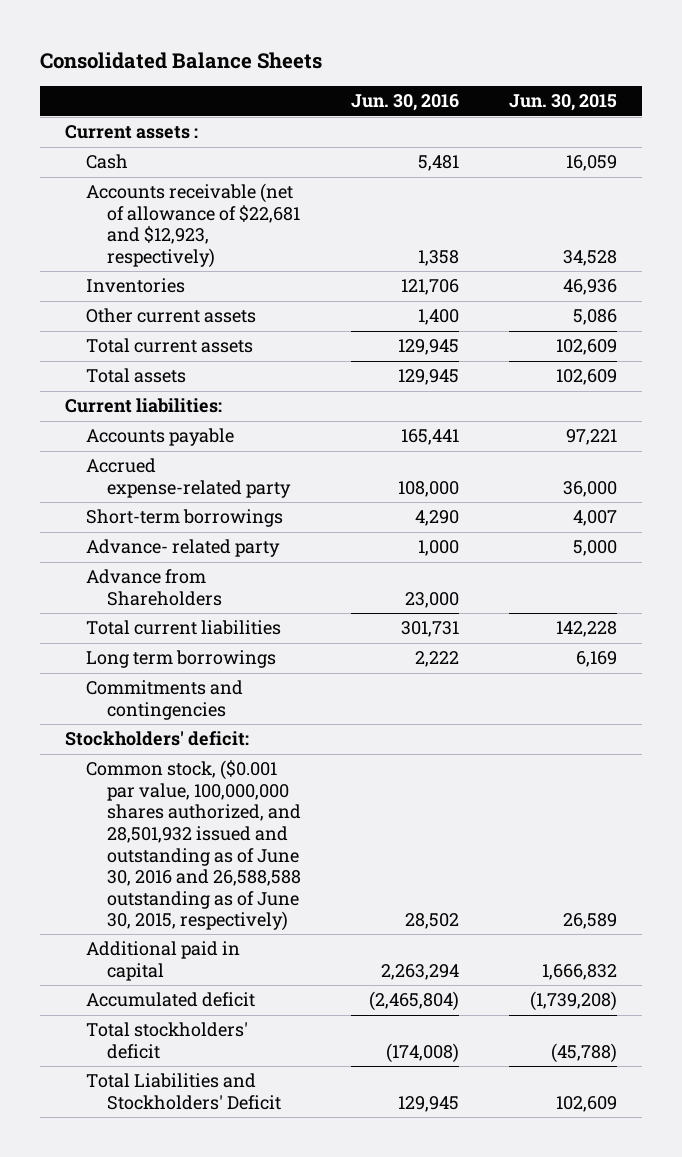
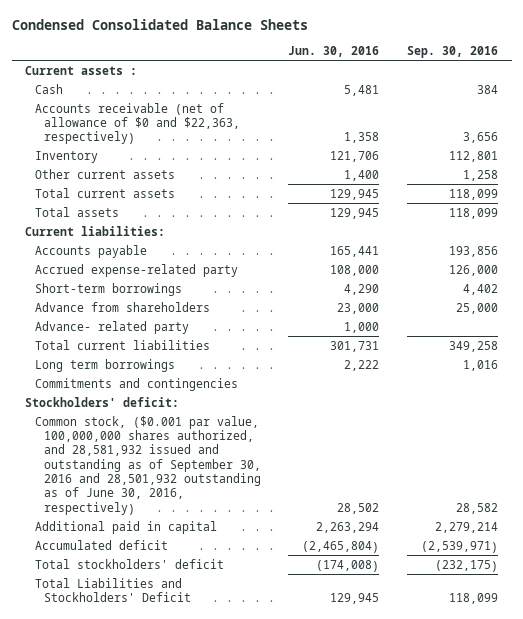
- Consolidated Balance Sheets
+ Condensed Consolidated Balance Sheets
- | Jun. 30, 2016 | Jun. 30, 2015
+ | Jun. 30, 2016 | Sep. 30, 2016
- Accounts receivable (net of allowance of $22,681 and $12,923, respectively) | 1,358 | 34,528
- Inventories | 121,706 | 46,936
+ Accounts receivable (net of allowance of $0 and $22,363, respectively) | 1,358 | 3,656
+ Inventory | 121,706 | 112,801
+ Advance from shareholders | 23,000 | 25,000
- Advance from Shareholders | 23,000 |
- Common stock, ($0.001 par value, 100,000,000 shares authorized, and 28,501,932 issued and outstanding as of June 30, 2016 and 26,588,588 outstanding as of June 30, 2015, respectively) | 28,502 | 26,589
+ Common stock, ($0.001 par value, 100,000,000 shares authorized, and 28,581,932 issued and outstanding as of September 30, 2016 and 28,501,932 outstanding as of June 30, 2016, respectively) | 28,502 | 28,582

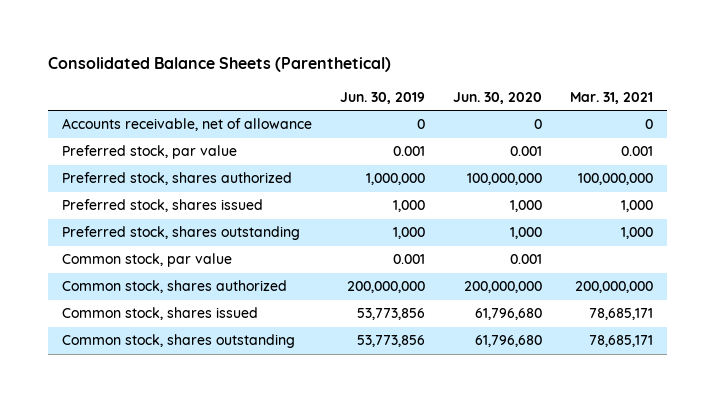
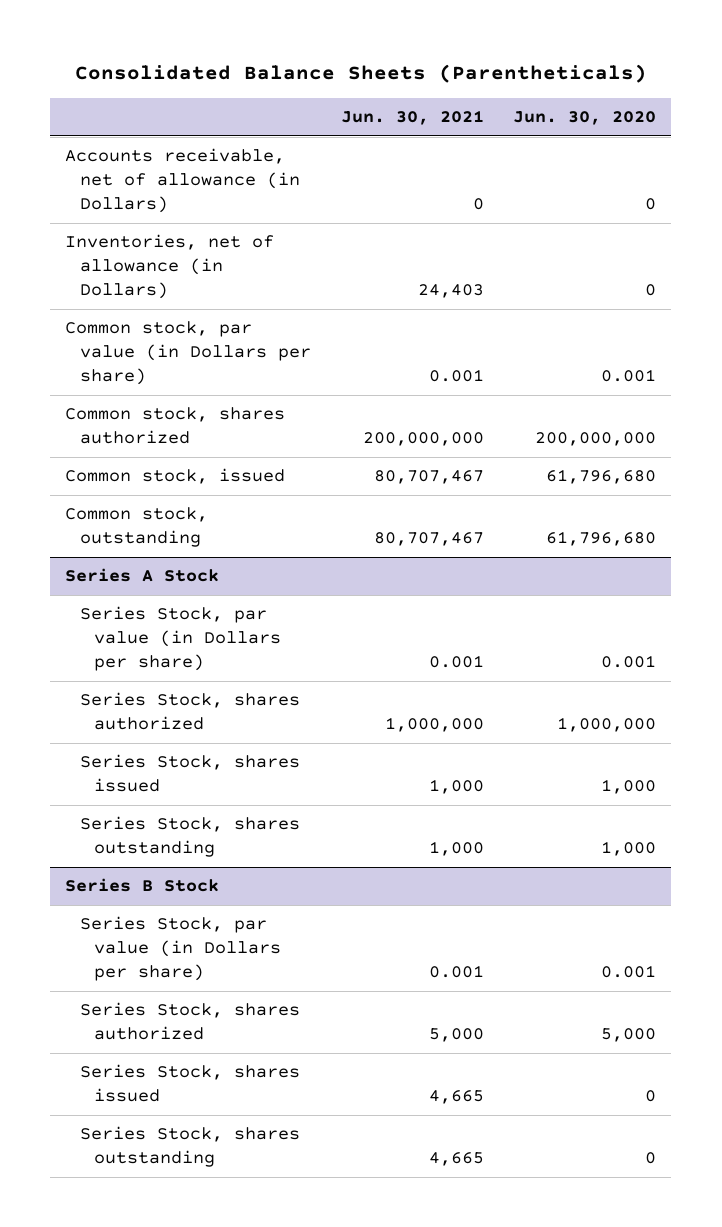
- Consolidated Balance Sheets (Parenthetical)
+ Consolidated Balance Sheets (Parentheticals)
- | Jun. 30, 2019 | Jun. 30, 2020 | Mar. 31, 2021
+ | Jun. 30, 2021 | Jun. 30, 2020
- Accounts receivable, net of allowance | 0 | 0 | 0
- Preferred stock, par value | 0.001 | 0.001 | 0.001
- Preferred stock, shares authorized | 1,000,000 | 100,000,000 | 100,000,000
- Preferred stock, shares issued | 1,000 | 1,000 | 1,000
- Preferred stock, shares outstanding | 1,000 | 1,000 | 1,000
- Common stock, par value | 0.001 | 0.001 |
+ Accounts receivable, net of allowance (in Dollars) | 0 | 0
+ Inventories, net of allowance (in Dollars) | 24,403 | 0
+ Common stock, par value (in Dollars per share) | 0.001 | 0.001
- Common stock, shares issued | 53,773,856 | 61,796,680 | 78,685,171
- Common stock, shares outstanding | 53,773,856 | 61,796,680 | 78,685,171
+ Common stock, issued | 80,707,467 | 61,796,680
+ Common stock, outstanding | 80,707,467 | 61,796,680
+ Series A Stock
+ Series Stock, par value (in Dollars per share) | 0.001 | 0.001
+ Series Stock, shares authorized | 1,000,000 | 1,000,000
+ Series Stock, shares issued | 1,000 | 1,000
+ Series Stock, shares outstanding | 1,000 | 1,000
+ Series B Stock
+ Series Stock, par value (in Dollars per share) | 0.001 | 0.001
+ Series Stock, shares authorized | 5,000 | 5,000
+ Series Stock, shares issued | 4,665 | 0
+ Series Stock, shares outstanding | 4,665 | 0

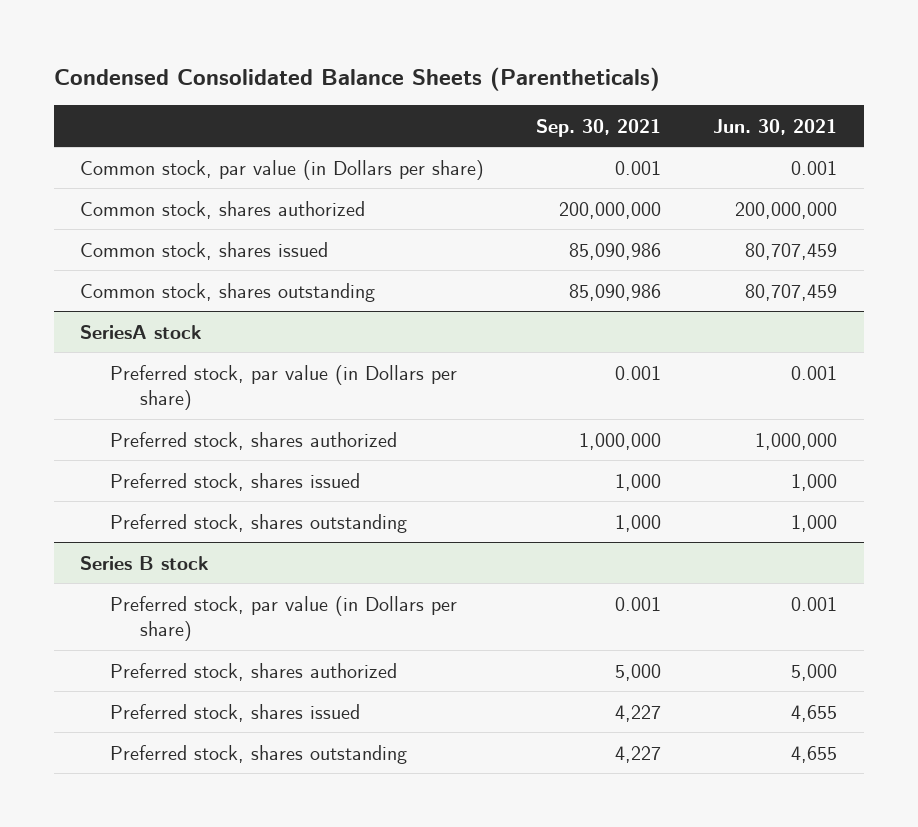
- Consolidated Balance Sheets (Parentheticals)
+ Condensed Consolidated Balance Sheets (Parentheticals)
- | Jun. 30, 2021 | Jun. 30, 2020
+ | Sep. 30, 2021 | Jun. 30, 2021
- Accounts receivable, net of allowance (in Dollars) | 0 | 0
- Inventories, net of allowance (in Dollars) | 24,403 | 0
- Common stock, issued | 80,707,467 | 61,796,680
- Common stock, outstanding | 80,707,467 | 61,796,680
- Series A Stock
- Series Stock, par value (in Dollars per share) | 0.001 | 0.001
- Series Stock, shares authorized | 1,000,000 | 1,000,000
- Series Stock, shares issued | 1,000 | 1,000
- Series Stock, shares outstanding | 1,000 | 1,000
- Series B Stock
- Series Stock, par value (in Dollars per share) | 0.001 | 0.001
- Series Stock, shares authorized | 5,000 | 5,000
- Series Stock, shares issued | 4,665 | 0
- Series Stock, shares outstanding | 4,665 | 0
+ Common stock, shares issued | 85,090,986 | 80,707,459
+ Common stock, shares outstanding | 85,090,986 | 80,707,459
+ SeriesA stock
+ Preferred stock, par value (in Dollars per share) | 0.001 | 0.001
+ Preferred stock, shares authorized | 1,000,000 | 1,000,000
+ Preferred stock, shares issued | 1,000 | 1,000
+ Preferred stock, shares outstanding | 1,000 | 1,000
+ Series B stock
+ Preferred stock, par value (in Dollars per share) | 0.001 | 0.001
+ Preferred stock, shares authorized | 5,000 | 5,000
+ Preferred stock, shares issued | 4,227 | 4,655
+ Preferred stock, shares outstanding | 4,227 | 4,655

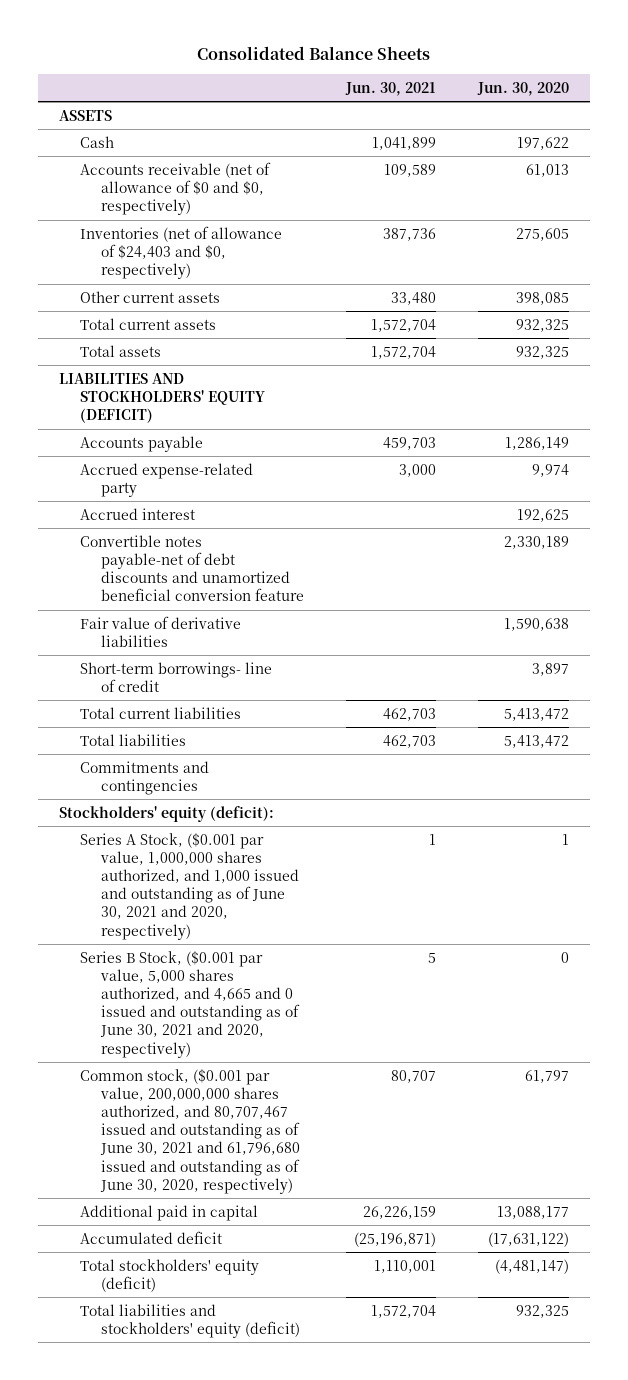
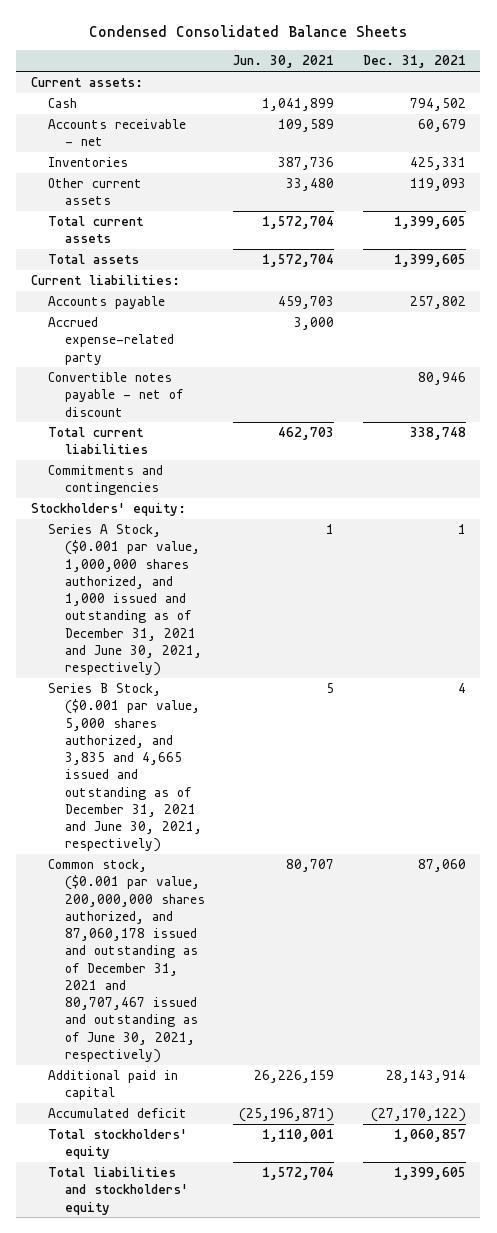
- Consolidated Balance Sheets
+ Condensed Consolidated Balance Sheets
- | Jun. 30, 2021 | Jun. 30, 2020
+ | Jun. 30, 2021 | Dec. 31, 2021
- ASSETS
+ Current assets:
- Accounts receivable (net of allowance of $0 and $0, respectively) | 109,589 | 61,013
- Inventories (net of allowance of $24,403 and $0, respectively) | 387,736 | 275,605
+ Accounts receivable - net | 109,589 | 60,679
+ Inventories | 387,736 | 425,331
- LIABILITIES AND STOCKHOLDERS' EQUITY (DEFICIT)
+ Current liabilities:
- Accrued interest | | 192,625
- Convertible notes payable-net of debt discounts and unamortized beneficial conversion feature | | 2,330,189
- Fair value of derivative liabilities | | 1,590,638
- Short-term borrowings- line of credit | | 3,897
+ Convertible notes payable - net of discount | | 80,946
- Total liabilities | 462,703 | 5,413,472
- Stockholders' equity (deficit):
- Series A Stock, ($0.001 par value, 1,000,000 shares authorized, and 1,000 issued and outstanding as of June 30, 2021 and 2020, respectively) | 1 | 1
- Series B Stock, ($0.001 par value, 5,000 shares authorized, and 4,665 and 0 issued and outstanding as of June 30, 2021 and 2020, respectively) | 5 | 0
- Common stock, ($0.001 par value, 200,000,000 shares authorized, and 80,707,467 issued and outstanding as of June 30, 2021 and 61,796,680 issued and outstanding as of June 30, 2020, respectively) | 80,707 | 61,797
+ Stockholders' equity:
+ Series A Stock, ($0.001 par value, 1,000,000 shares authorized, and 1,000 issued and outstanding as of December 31, 2021 and June 30, 2021, respectively) | 1 | 1
+ Series B Stock, ($0.001 par value, 5,000 shares authorized, and 3,835 and 4,665 issued and outstanding as of December 31, 2021 and June 30, 2021, respectively) | 5 | 4
+ Common stock, ($0.001 par value, 200,000,000 shares authorized, and 87,060,178 issued and outstanding as of December 31, 2021 and 80,707,467 issued and outstanding as of June 30, 2021, respectively) | 80,707 | 87,060
- Total stockholders' equity (deficit) | 1,110,001 | (4,481,147)
- Total liabilities and stockholders' equity (deficit) | 1,572,704 | 932,325
+ Total stockholders' equity | 1,110,001 | 1,060,857
+ Total liabilities and stockholders' equity | 1,572,704 | 1,399,605

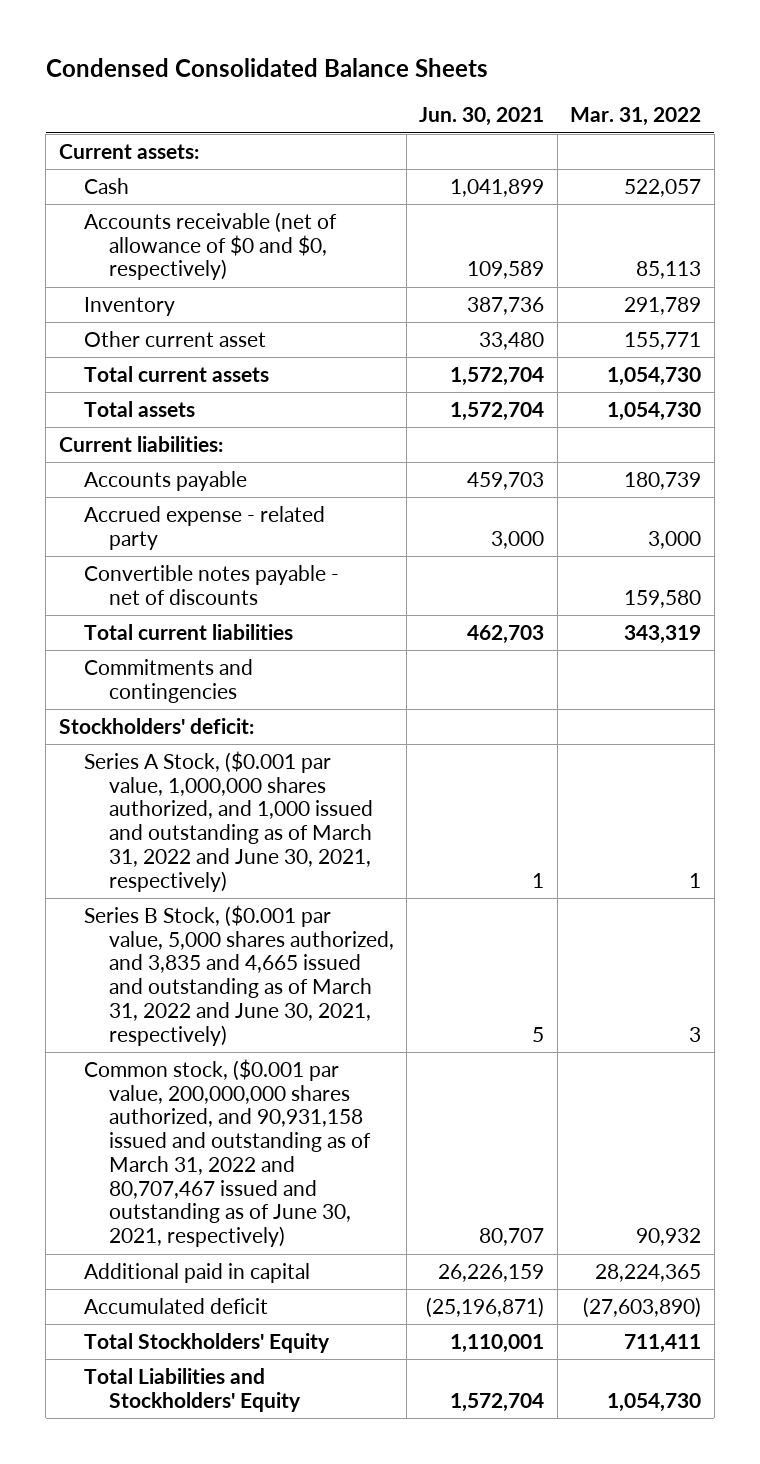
- | Jun. 30, 2021 | Dec. 31, 2021
+ | Jun. 30, 2021 | Mar. 31, 2022
- Accounts receivable - net | 109,589 | 60,679
- Inventories | 387,736 | 425,331
- Other current assets | 33,480 | 119,093
+ Accounts receivable (net of allowance of $0 and $0, respectively) | 109,589 | 85,113
+ Inventory | 387,736 | 291,789
+ Other current asset | 33,480 | 155,771
- Accrued expense-related party | 3,000 |
- Convertible notes payable - net of discount | | 80,946
+ Accrued expense - related party | 3,000 | 3,000
+ Convertible notes payable - net of discounts | | 159,580
- Stockholders' equity:
- Series A Stock, ($0.001 par value, 1,000,000 shares authorized, and 1,000 issued and outstanding as of December 31, 2021 and June 30, 2021, respectively) | 1 | 1
- Series B Stock, ($0.001 par value, 5,000 shares authorized, and 3,835 and 4,665 issued and outstanding as of December 31, 2021 and June 30, 2021, respectively) | 5 | 4
- Common stock, ($0.001 par value, 200,000,000 shares authorized, and 87,060,178 issued and outstanding as of December 31, 2021 and 80,707,467 issued and outstanding as of June 30, 2021, respectively) | 80,707 | 87,060
+ Stockholders' deficit:
+ Series A Stock, ($0.001 par value, 1,000,000 shares authorized, and 1,000 issued and outstanding as of March 31, 2022 and June 30, 2021, respectively) | 1 | 1
+ Series B Stock, ($0.001 par value, 5,000 shares authorized, and 3,835 and 4,665 issued and outstanding as of March 31, 2022 and June 30, 2021, respectively) | 5 | 3
+ Common stock, ($0.001 par value, 200,000,000 shares authorized, and 90,931,158 issued and outstanding as of March 31, 2022 and 80,707,467 issued and outstanding as of June 30, 2021, respectively) | 80,707 | 90,932
- Total stockholders' equity | 1,110,001 | 1,060,857
- Total liabilities and stockholders' equity | 1,572,704 | 1,399,605
+ Total Stockholders' Equity | 1,110,001 | 711,411
+ Total Liabilities and Stockholders' Equity | 1,572,704 | 1,054,730

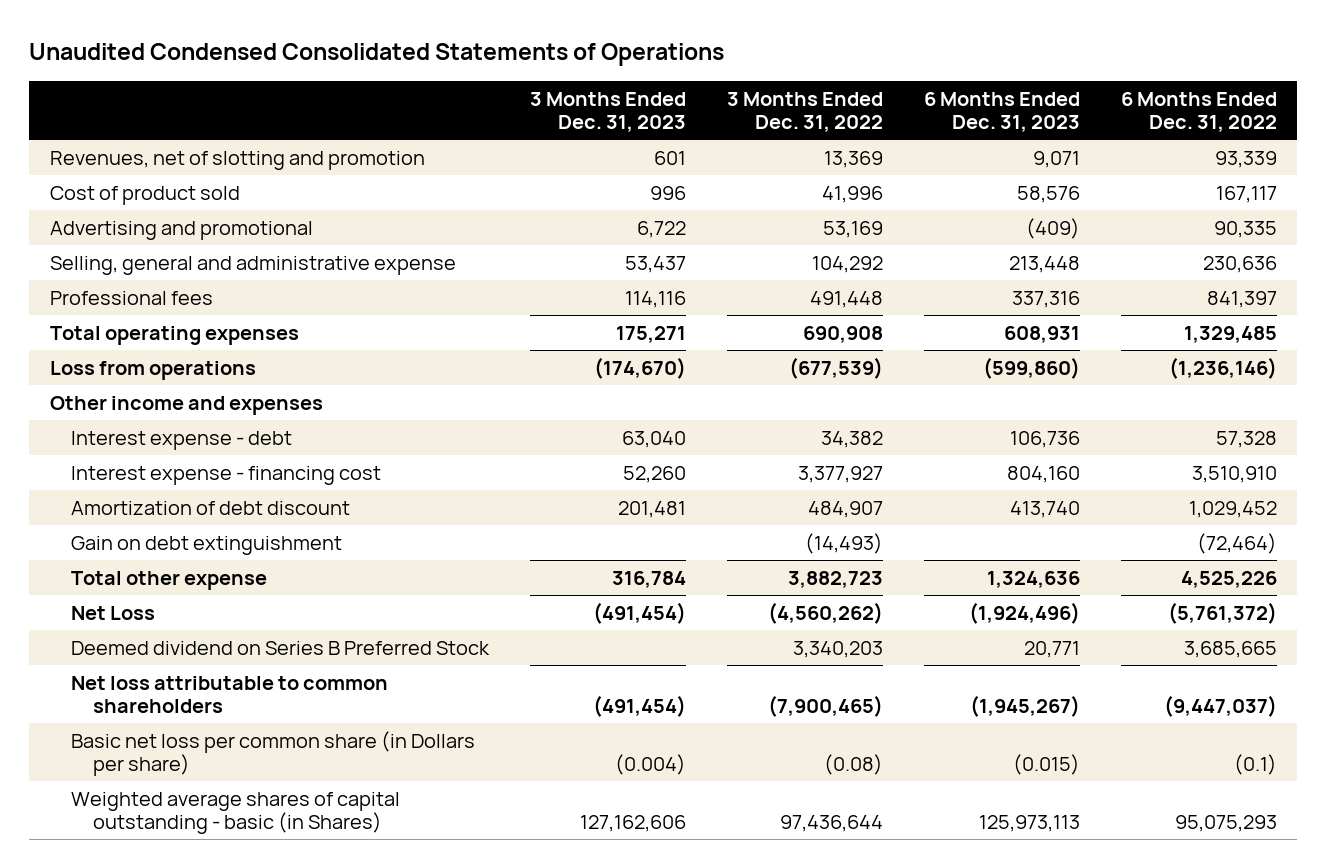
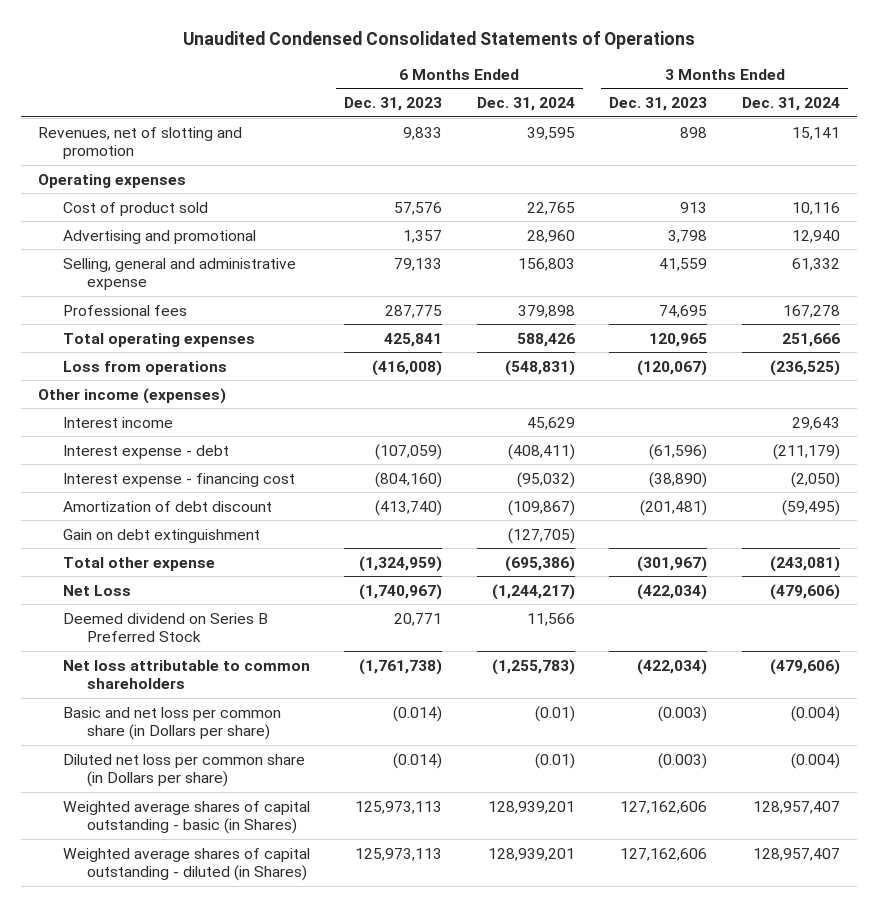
- | 3 Months Ended Dec. 31, 2023 | 3 Months Ended Dec. 31, 2022 | 6 Months Ended Dec. 31, 2023 | 6 Months Ended Dec. 31, 2022
+ | 6 Months Ended Dec. 31, 2023 | 6 Months Ended Dec. 31, 2024 | 3 Months Ended Dec. 31, 2023 | 3 Months Ended Dec. 31, 2024
- Revenues, net of slotting and promotion | 601 | 13,369 | 9,071 | 93,339
- Cost of product sold | 996 | 41,996 | 58,576 | 167,117
- Advertising and promotional | 6,722 | 53,169 | (409) | 90,335
- Selling, general and administrative expense | 53,437 | 104,292 | 213,448 | 230,636
- Professional fees | 114,116 | 491,448 | 337,316 | 841,397
- Total operating expenses | 175,271 | 690,908 | 608,931 | 1,329,485
- Loss from operations | (174,670) | (677,539) | (599,860) | (1,236,146)
- Other income and expenses
- Interest expense - debt | 63,040 | 34,382 | 106,736 | 57,328
- Interest expense - financing cost | 52,260 | 3,377,927 | 804,160 | 3,510,910
- Amortization of debt discount | 201,481 | 484,907 | 413,740 | 1,029,452
+ Revenues, net of slotting and promotion | 9,833 | 39,595 | 898 | 15,141
+ Operating expenses
+ Cost of product sold | 57,576 | 22,765 | 913 | 10,116
+ Advertising and promotional | 1,357 | 28,960 | 3,798 | 12,940
+ Selling, general and administrative expense | 79,133 | 156,803 | 41,559 | 61,332
+ Professional fees | 287,775 | 379,898 | 74,695 | 167,278
+ Total operating expenses | 425,841 | 588,426 | 120,965 | 251,666
+ Loss from operations | (416,008) | (548,831) | (120,067) | (236,525)
+ Other income (expenses)
+ Interest income | | 45,629 | | 29,643
+ Interest expense - debt | (107,059) | (408,411) | (61,596) | (211,179)
+ Interest expense - financing cost | (804,160) | (95,032) | (38,890) | (2,050)
+ Amortization of debt discount | (413,740) | (109,867) | (201,481) | (59,495)
- Total other expense | 316,784 | 3,882,723 | 1,324,636 | 4,525,226
- Net Loss | (491,454) | (4,560,262) | (1,924,496) | (5,761,372)
+ Total other expense | (1,324,959) | (695,386) | (301,967) | (243,081)
+ Net Loss | (1,740,967) | (1,244,217) | (422,034) | (479,606)
- Net loss attributable to common shareholders | (491,454) | (7,900,465) | (1,945,267) | (9,447,037)
- Basic net loss per common share (in Dollars per share) | (0.004) | (0.08) | (0.015) | (0.1)
+ Net loss attributable to common shareholders | (1,761,738) | (1,255,783) | (422,034) | (479,606)
+ Basic and net loss per common share (in Dollars per share) | (0.014) | (0.01) | (0.003) | (0.004)
+ Diluted net loss per common share (in Dollars per share) | (0.014) | (0.01) | (0.003) | (0.004)
+ Weighted average shares of capital outstanding - diluted (in Shares) | 125,973,113 | 128,939,201 | 127,162,606 | 128,957,407

